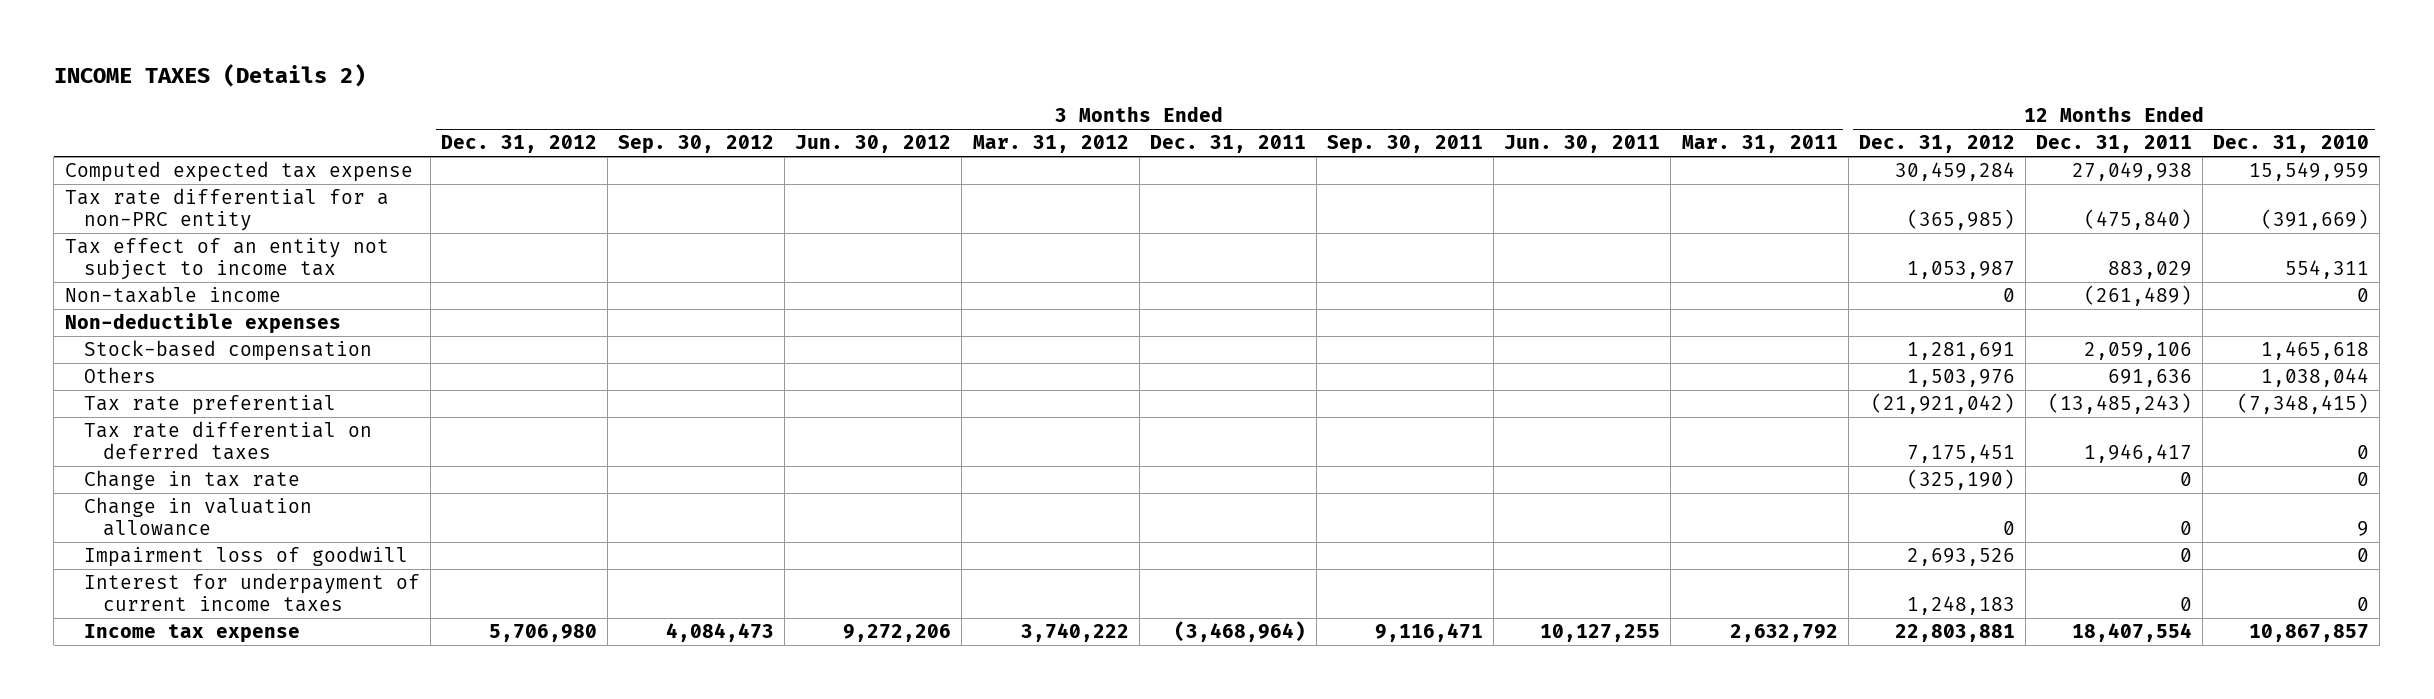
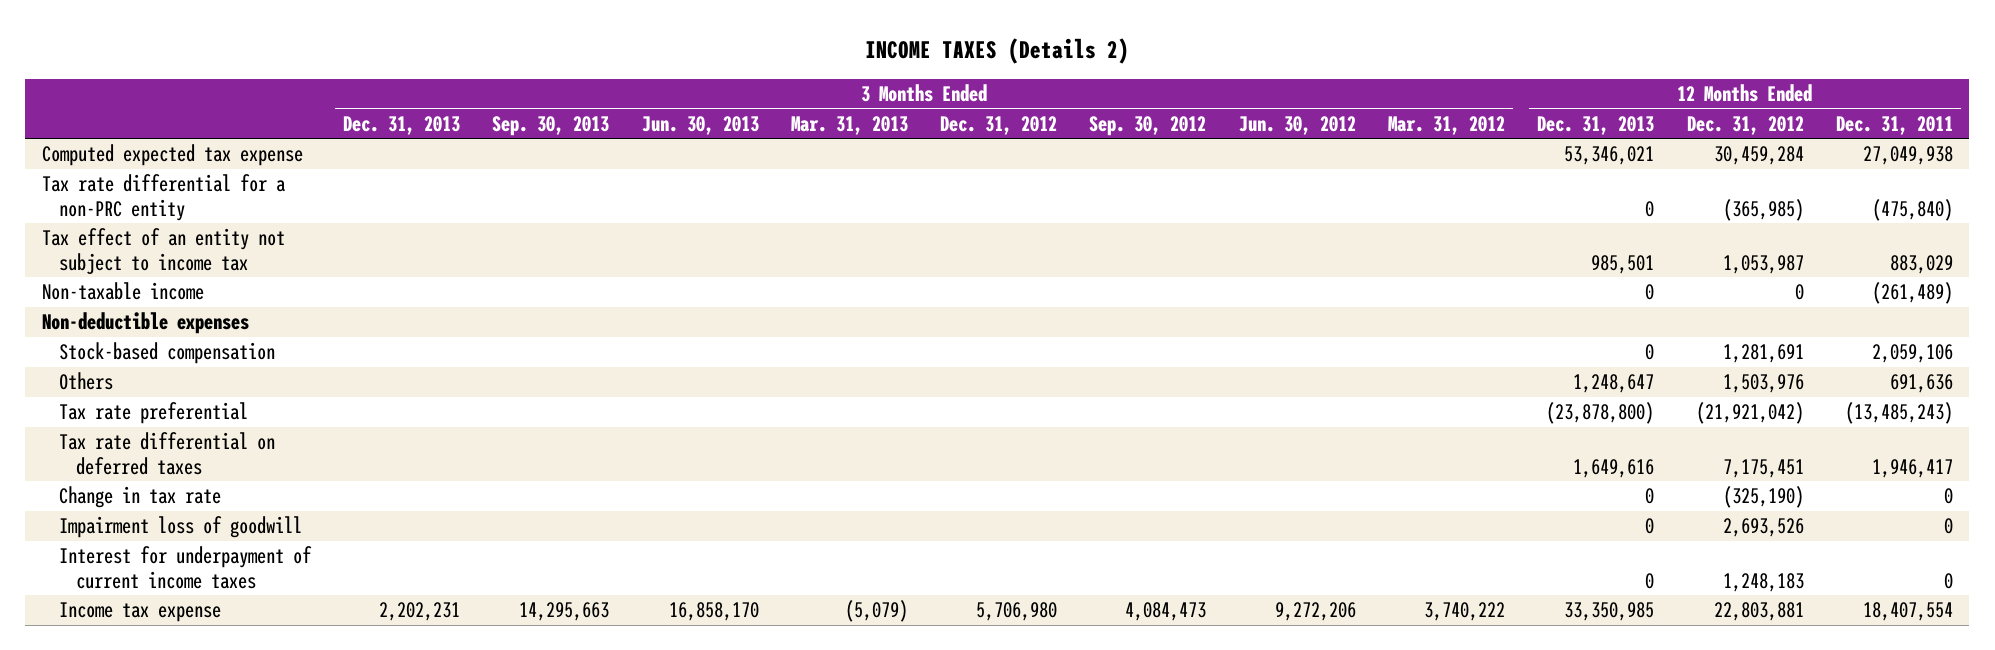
- | 3 Months Ended Dec. 31, 2012 | 3 Months Ended Sep. 30, 2012 | 3 Months Ended Jun. 30, 2012 | 3 Months Ended Mar. 31, 2012 | 3 Months Ended Dec. 31, 2011 | 3 Months Ended Sep. 30, 2011 | 3 Months Ended Jun. 30, 2011 | 3 Months Ended Mar. 31, 2011 | 12 Months Ended Dec. 31, 2012 | 12 Months Ended Dec. 31, 2011 | 12 Months Ended Dec. 31, 2010
+ | 3 Months Ended Dec. 31, 2013 | 3 Months Ended Sep. 30, 2013 | 3 Months Ended Jun. 30, 2013 | 3 Months Ended Mar. 31, 2013 | 3 Months Ended Dec. 31, 2012 | 3 Months Ended Sep. 30, 2012 | 3 Months Ended Jun. 30, 2012 | 3 Months Ended Mar. 31, 2012 | 12 Months Ended Dec. 31, 2013 | 12 Months Ended Dec. 31, 2012 | 12 Months Ended Dec. 31, 2011
- Change in valuation allowance | | | | | | | | | 0 | 0 | 9

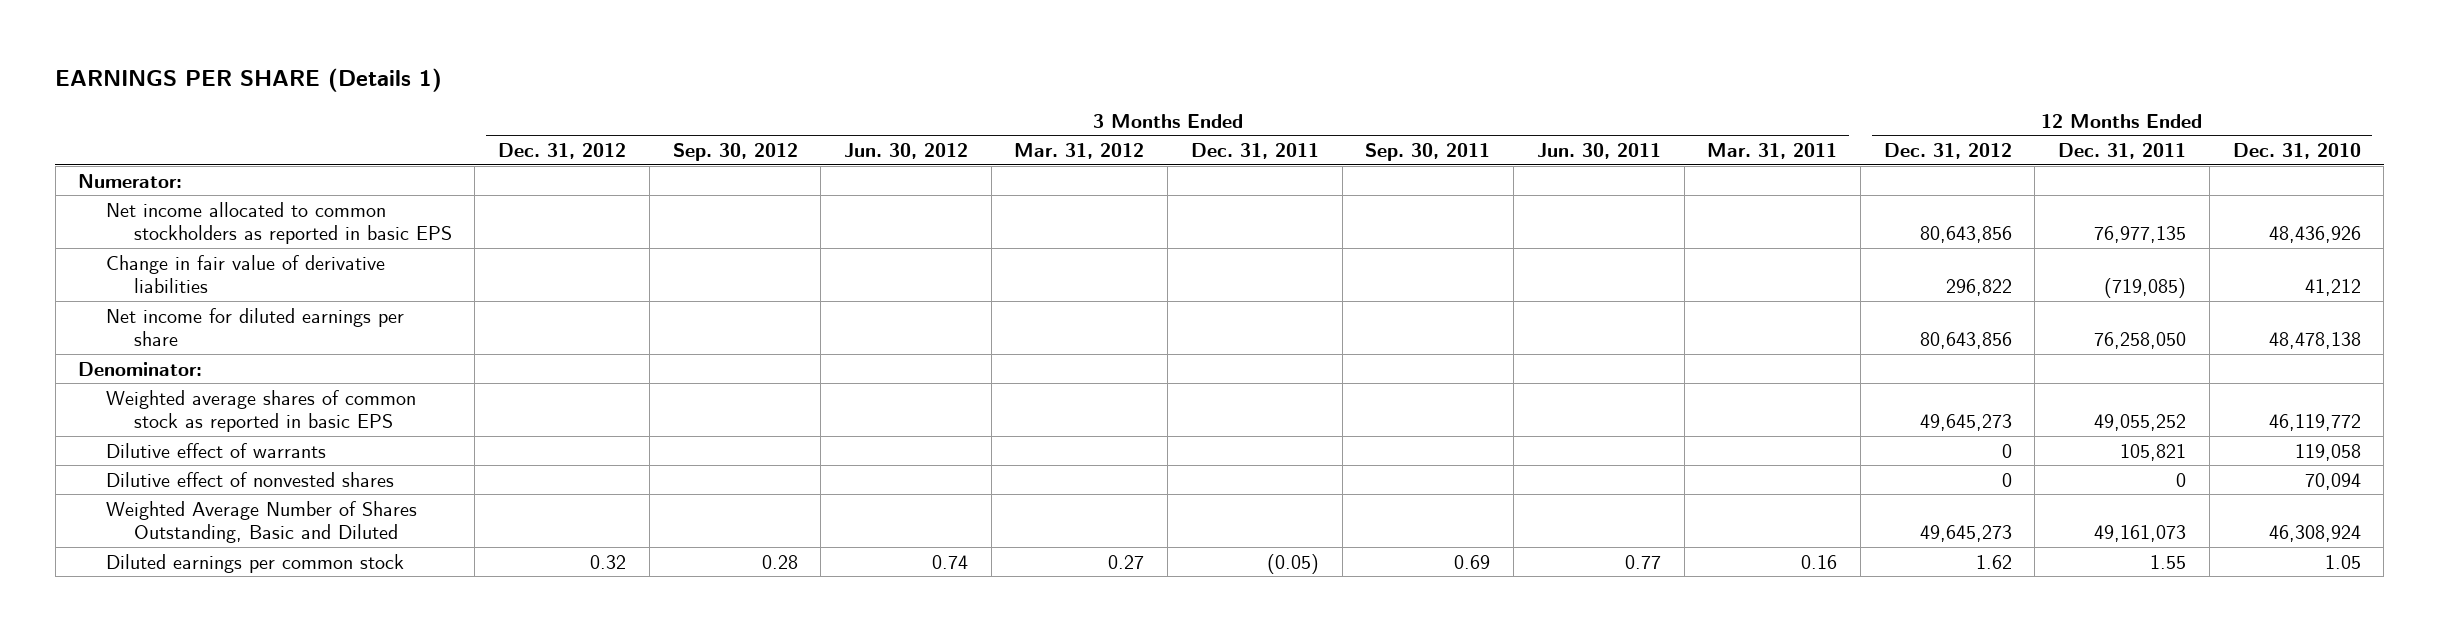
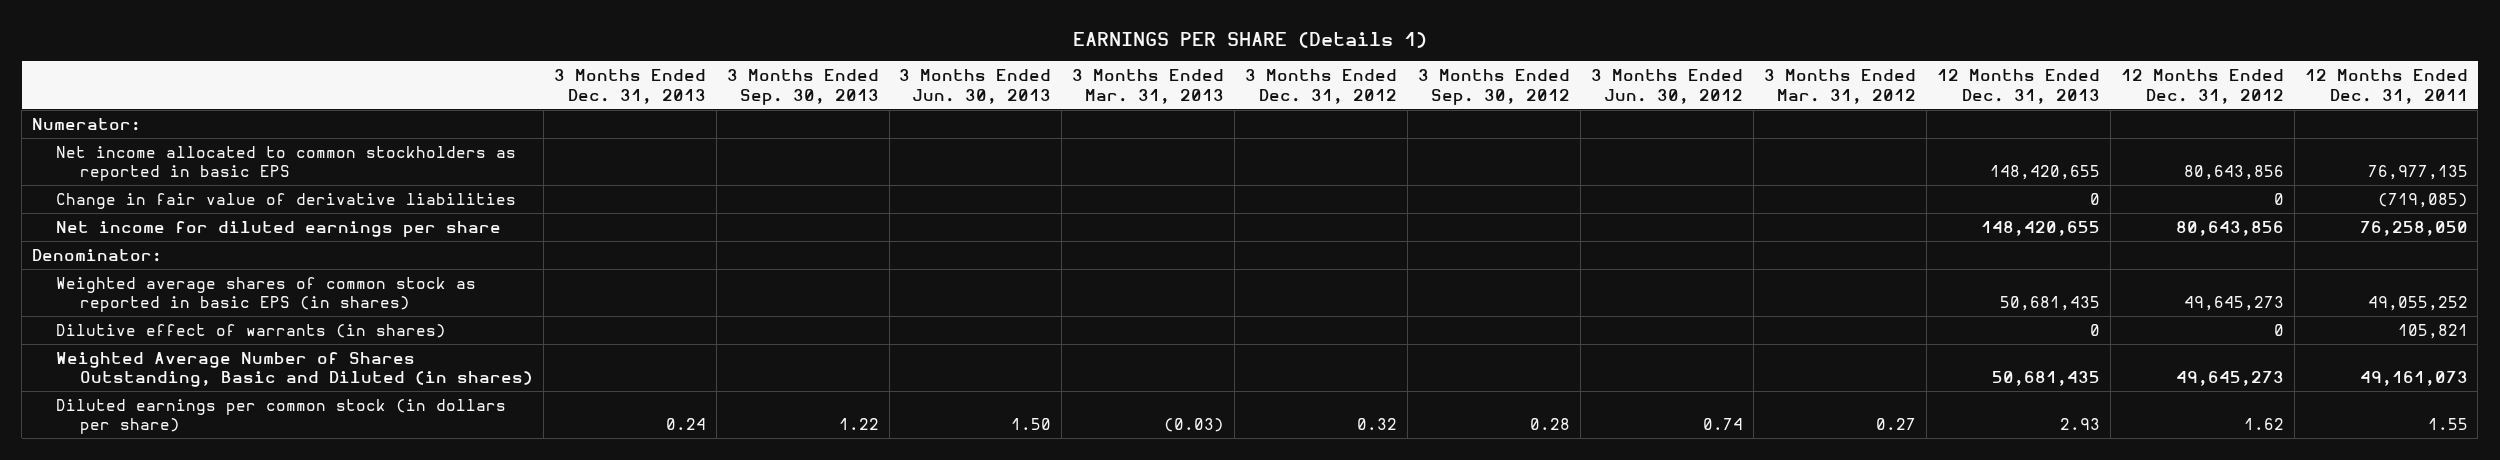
- | 3 Months Ended Dec. 31, 2012 | 3 Months Ended Sep. 30, 2012 | 3 Months Ended Jun. 30, 2012 | 3 Months Ended Mar. 31, 2012 | 3 Months Ended Dec. 31, 2011 | 3 Months Ended Sep. 30, 2011 | 3 Months Ended Jun. 30, 2011 | 3 Months Ended Mar. 31, 2011 | 12 Months Ended Dec. 31, 2012 | 12 Months Ended Dec. 31, 2011 | 12 Months Ended Dec. 31, 2010
+ | 3 Months Ended Dec. 31, 2013 | 3 Months Ended Sep. 30, 2013 | 3 Months Ended Jun. 30, 2013 | 3 Months Ended Mar. 31, 2013 | 3 Months Ended Dec. 31, 2012 | 3 Months Ended Sep. 30, 2012 | 3 Months Ended Jun. 30, 2012 | 3 Months Ended Mar. 31, 2012 | 12 Months Ended Dec. 31, 2013 | 12 Months Ended Dec. 31, 2012 | 12 Months Ended Dec. 31, 2011
- Change in fair value of derivative liabilities | | | | | | | | | 296,822 | (719,085) | 41,212
+ Change in fair value of derivative liabilities | | | | | | | | | 0 | 0 | (719,085)
- Weighted average shares of common stock as reported in basic EPS | | | | | | | | | 49,645,273 | 49,055,252 | 46,119,772
- Dilutive effect of warrants | | | | | | | | | 0 | 105,821 | 119,058
- Dilutive effect of nonvested shares | | | | | | | | | 0 | 0 | 70,094
- Weighted Average Number of Shares Outstanding, Basic and Diluted | | | | | | | | | 49,645,273 | 49,161,073 | 46,308,924
- Diluted earnings per common stock | 0.32 | 0.28 | 0.74 | 0.27 | (0.05) | 0.69 | 0.77 | 0.16 | 1.62 | 1.55 | 1.05
+ Weighted average shares of common stock as reported in basic EPS (in shares) | | | | | | | | | 50,681,435 | 49,645,273 | 49,055,252
+ Dilutive effect of warrants (in shares) | | | | | | | | | 0 | 0 | 105,821
+ Weighted Average Number of Shares Outstanding, Basic and Diluted (in shares) | | | | | | | | | 50,681,435 | 49,645,273 | 49,161,073
+ Diluted earnings per common stock (in dollars per share) | 0.24 | 1.22 | 1.50 | (0.03) | 0.32 | 0.28 | 0.74 | 0.27 | 2.93 | 1.62 | 1.55

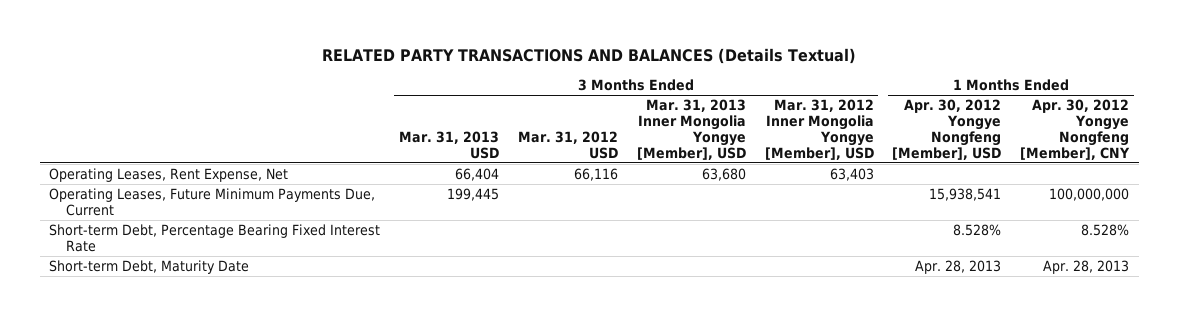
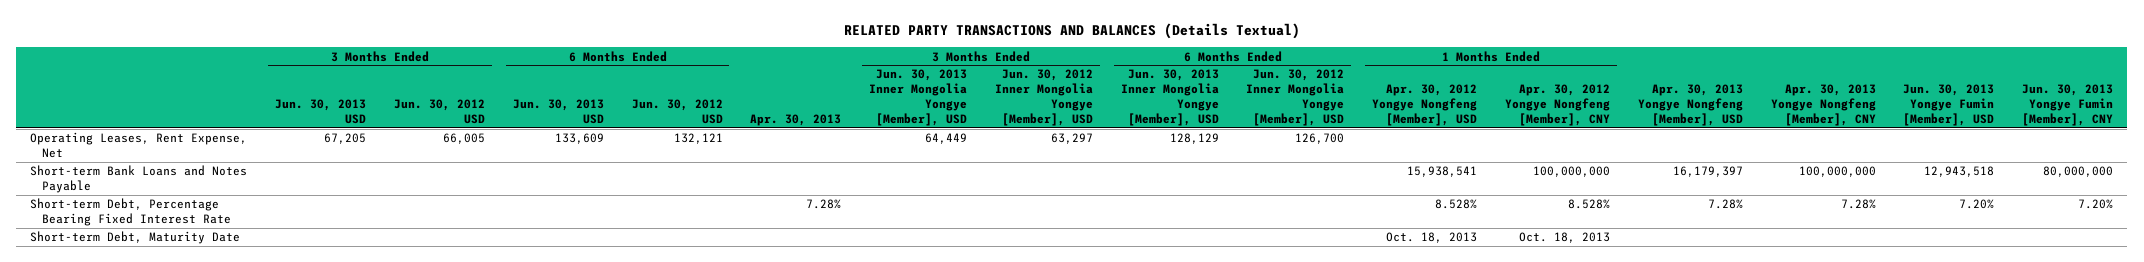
- | 3 Months Ended Mar. 31, 2013 USD | 3 Months Ended Mar. 31, 2012 USD | 3 Months Ended Mar. 31, 2013 Inner Mongolia Yongye [Member], USD | 3 Months Ended Mar. 31, 2012 Inner Mongolia Yongye [Member], USD | 1 Months Ended Apr. 30, 2012 Yongye Nongfeng [Member], USD | 1 Months Ended Apr. 30, 2012 Yongye Nongfeng [Member], CNY
+ | 3 Months Ended Jun. 30, 2013 USD | 3 Months Ended Jun. 30, 2012 USD | 6 Months Ended Jun. 30, 2013 USD | 6 Months Ended Jun. 30, 2012 USD | Apr. 30, 2013 | 3 Months Ended Jun. 30, 2013 Inner Mongolia Yongye [Member], USD | 3 Months Ended Jun. 30, 2012 Inner Mongolia Yongye [Member], USD | 6 Months Ended Jun. 30, 2013 Inner Mongolia Yongye [Member], USD | 6 Months Ended Jun. 30, 2012 Inner Mongolia Yongye [Member], USD | 1 Months Ended Apr. 30, 2012 Yongye Nongfeng [Member], USD | 1 Months Ended Apr. 30, 2012 Yongye Nongfeng [Member], CNY | Apr. 30, 2013 Yongye Nongfeng [Member], USD | Apr. 30, 2013 Yongye Nongfeng [Member], CNY | Jun. 30, 2013 Yongye Fumin [Member], USD | Jun. 30, 2013 Yongye Fumin [Member], CNY
- Operating Leases, Future Minimum Payments Due, Current | 199,445 | | | | 15,938,541 | 100,000,000
+ Short-term Bank Loans and Notes Payable | | | | | | | | | | 15,938,541 | 100,000,000 | 16,179,397 | 100,000,000 | 12,943,518 | 80,000,000
- Short-term Debt, Maturity Date | | | | | Apr. 28, 2013 | Apr. 28, 2013
+ Short-term Debt, Maturity Date | | | | | | | | | | Oct. 18, 2013 | Oct. 18, 2013 | | | |

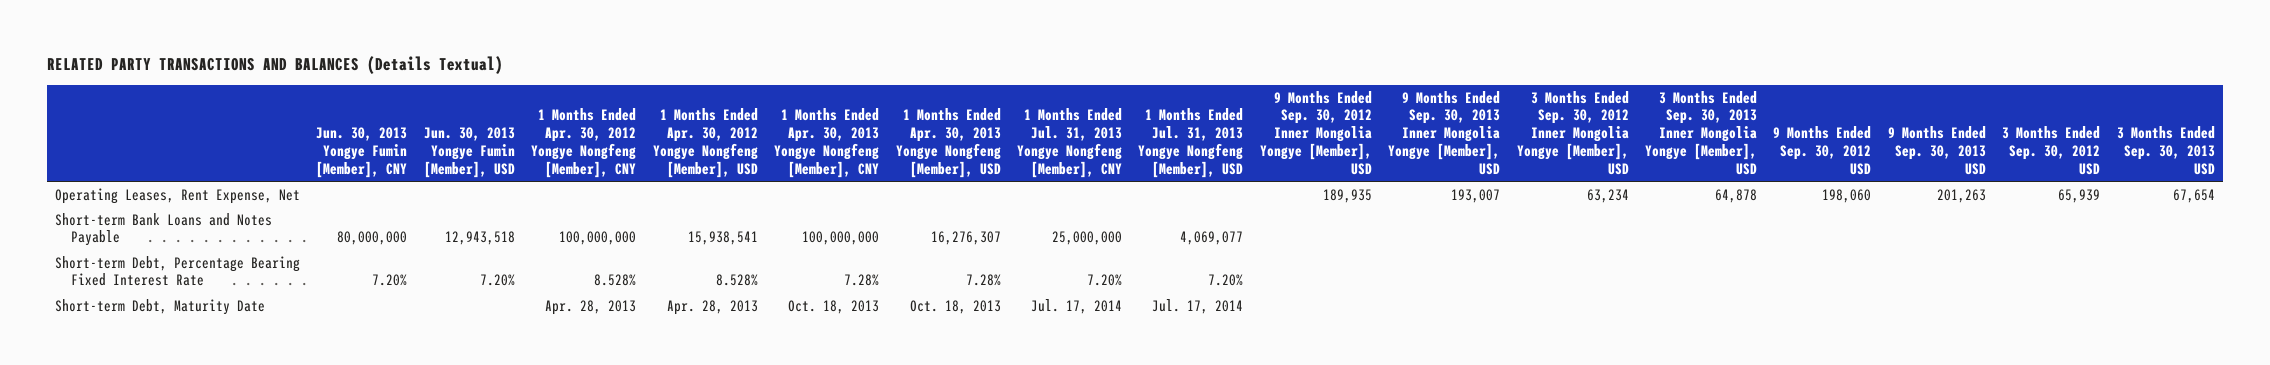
- | 3 Months Ended Jun. 30, 2013 USD | 3 Months Ended Jun. 30, 2012 USD | 6 Months Ended Jun. 30, 2013 USD | 6 Months Ended Jun. 30, 2012 USD | Apr. 30, 2013 | 3 Months Ended Jun. 30, 2013 Inner Mongolia Yongye [Member], USD | 3 Months Ended Jun. 30, 2012 Inner Mongolia Yongye [Member], USD | 6 Months Ended Jun. 30, 2013 Inner Mongolia Yongye [Member], USD | 6 Months Ended Jun. 30, 2012 Inner Mongolia Yongye [Member], USD | 1 Months Ended Apr. 30, 2012 Yongye Nongfeng [Member], USD | 1 Months Ended Apr. 30, 2012 Yongye Nongfeng [Member], CNY | Apr. 30, 2013 Yongye Nongfeng [Member], USD | Apr. 30, 2013 Yongye Nongfeng [Member], CNY | Jun. 30, 2013 Yongye Fumin [Member], USD | Jun. 30, 2013 Yongye Fumin [Member], CNY
+ | Jun. 30, 2013 Yongye Fumin [Member], CNY | Jun. 30, 2013 Yongye Fumin [Member], USD | 1 Months Ended Apr. 30, 2012 Yongye Nongfeng [Member], CNY | 1 Months Ended Apr. 30, 2012 Yongye Nongfeng [Member], USD | 1 Months Ended Apr. 30, 2013 Yongye Nongfeng [Member], CNY | 1 Months Ended Apr. 30, 2013 Yongye Nongfeng [Member], USD | 1 Months Ended Jul. 31, 2013 Yongye Nongfeng [Member], CNY | 1 Months Ended Jul. 31, 2013 Yongye Nongfeng [Member], USD | 9 Months Ended Sep. 30, 2012 Inner Mongolia Yongye [Member], USD | 9 Months Ended Sep. 30, 2013 Inner Mongolia Yongye [Member], USD | 3 Months Ended Sep. 30, 2012 Inner Mongolia Yongye [Member], USD | 3 Months Ended Sep. 30, 2013 Inner Mongolia Yongye [Member], USD | 9 Months Ended Sep. 30, 2012 USD | 9 Months Ended Sep. 30, 2013 USD | 3 Months Ended Sep. 30, 2012 USD | 3 Months Ended Sep. 30, 2013 USD
- Short-term Debt, Maturity Date | | | | | | | | | | Oct. 18, 2013 | Oct. 18, 2013 | | | |
+ Short-term Debt, Maturity Date | | | Apr. 28, 2013 | Apr. 28, 2013 | Oct. 18, 2013 | Oct. 18, 2013 | Jul. 17, 2014 | Jul. 17, 2014 | | | | | | | |

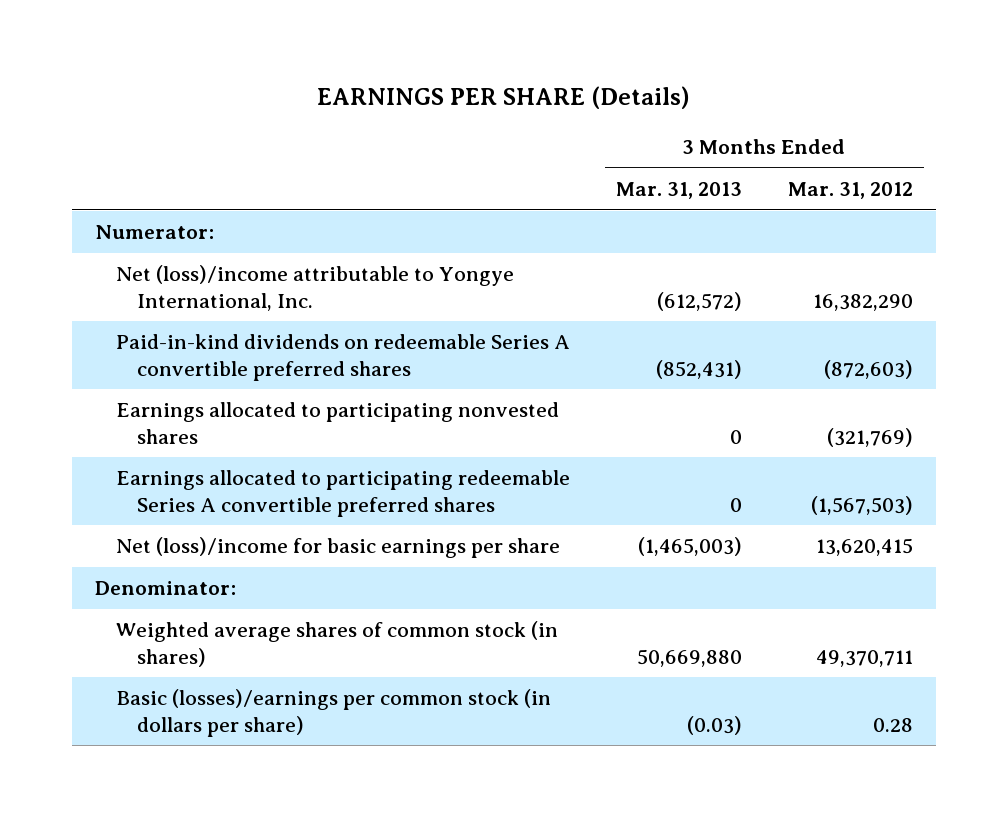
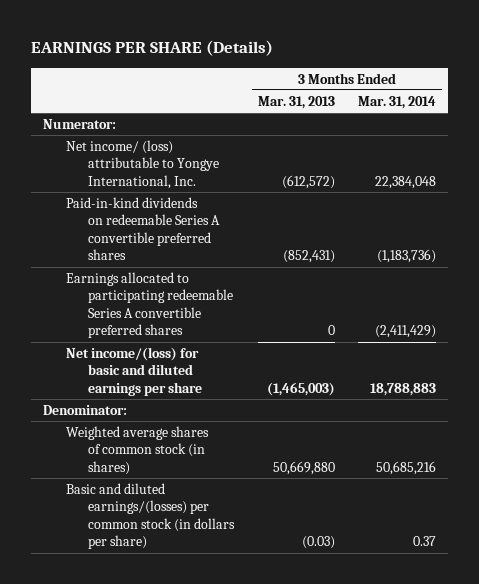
- | 3 Months Ended Mar. 31, 2013 | 3 Months Ended Mar. 31, 2012
+ | 3 Months Ended Mar. 31, 2013 | 3 Months Ended Mar. 31, 2014
- Net (loss)/income attributable to Yongye International, Inc. | (612,572) | 16,382,290
+ Net income/ (loss) attributable to Yongye International, Inc. | (612,572) | 22,384,048
- Earnings allocated to participating nonvested shares | 0 | (321,769)
- Net (loss)/income for basic earnings per share | (1,465,003) | 13,620,415
+ Net income/(loss) for basic and diluted earnings per share | (1,465,003) | 18,788,883
- Basic (losses)/earnings per common stock (in dollars per share) | (0.03) | 0.28
+ Basic and diluted earnings/(losses) per common stock (in dollars per share) | (0.03) | 0.37

